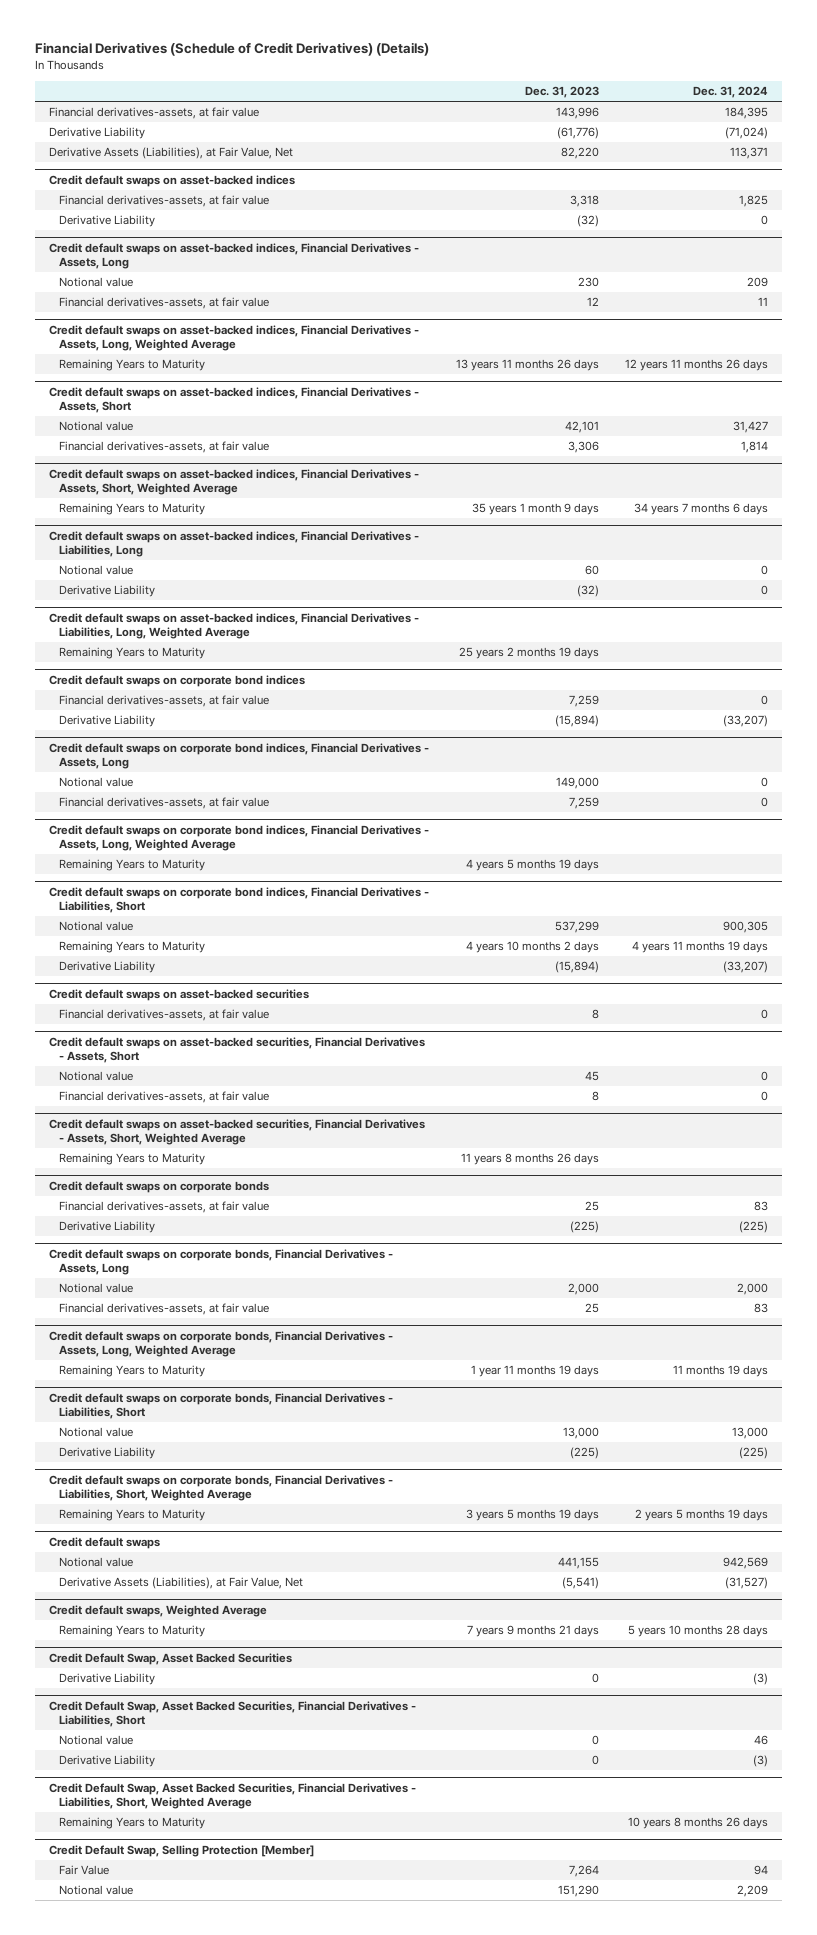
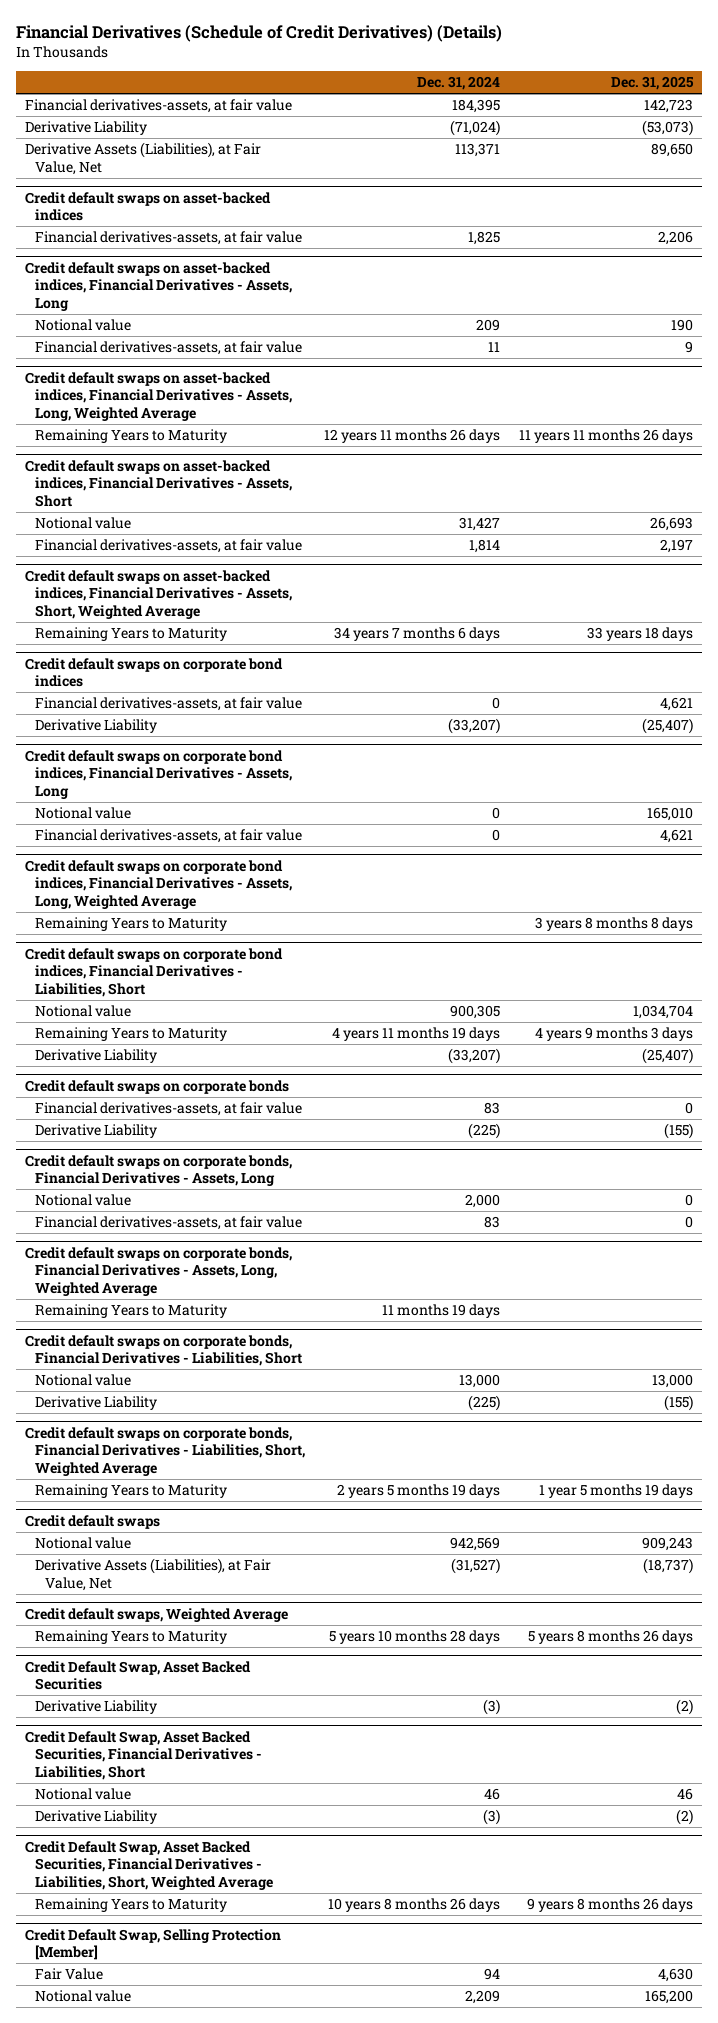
- | Dec. 31, 2023 | Dec. 31, 2024
+ | Dec. 31, 2024 | Dec. 31, 2025
@ Credit default swaps on asset-backed indices
- Derivative Liability | (32) | 0
- Credit default swaps on asset-backed indices, Financial Derivatives - Liabilities, Long
- Notional value | 60 | 0
- Derivative Liability | (32) | 0
- Credit default swaps on asset-backed indices, Financial Derivatives - Liabilities, Long, Weighted Average
- Remaining Years to Maturity | 25 years 2 months 19 days |
- Credit default swaps on asset-backed securities
- Financial derivatives-assets, at fair value | 8 | 0
- Credit default swaps on asset-backed securities, Financial Derivatives - Assets, Short
- Notional value | 45 | 0
- Financial derivatives-assets, at fair value | 8 | 0
- Credit default swaps on asset-backed securities, Financial Derivatives - Assets, Short, Weighted Average
- Remaining Years to Maturity | 11 years 8 months 26 days |

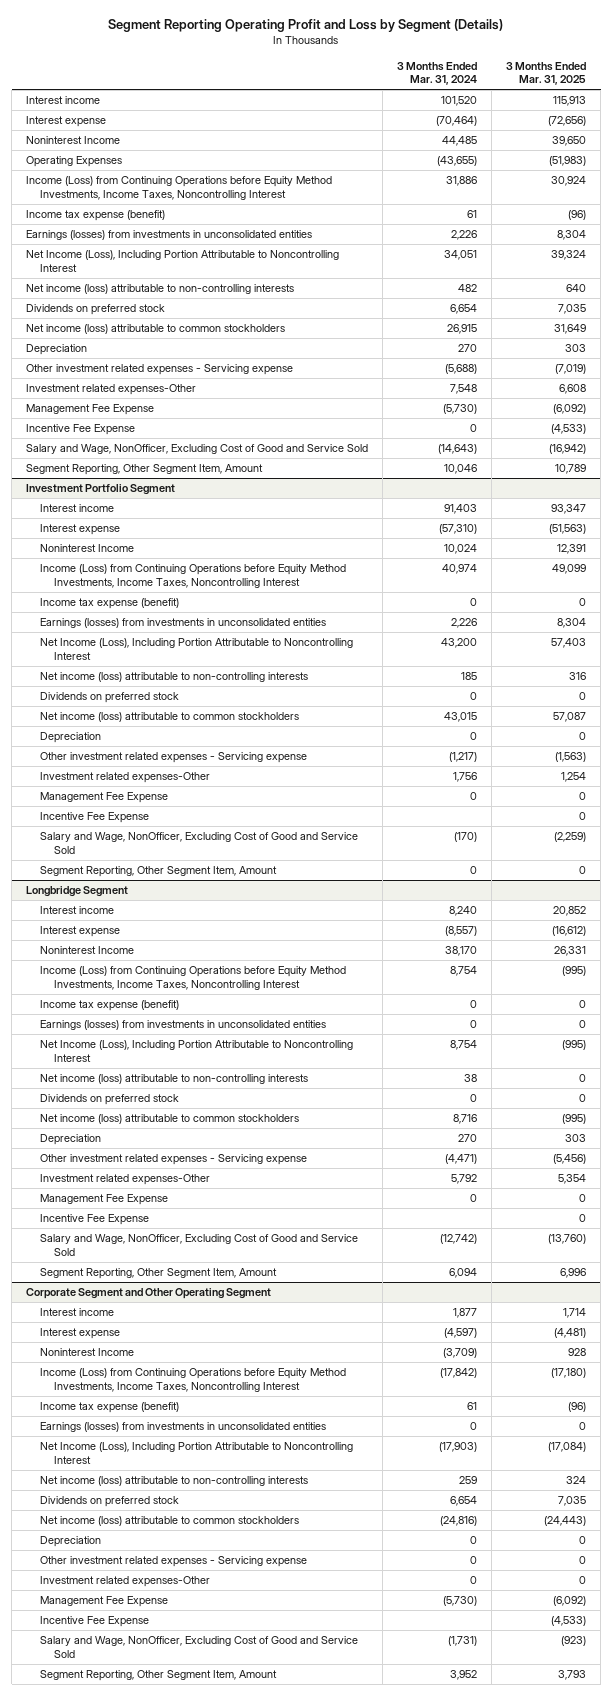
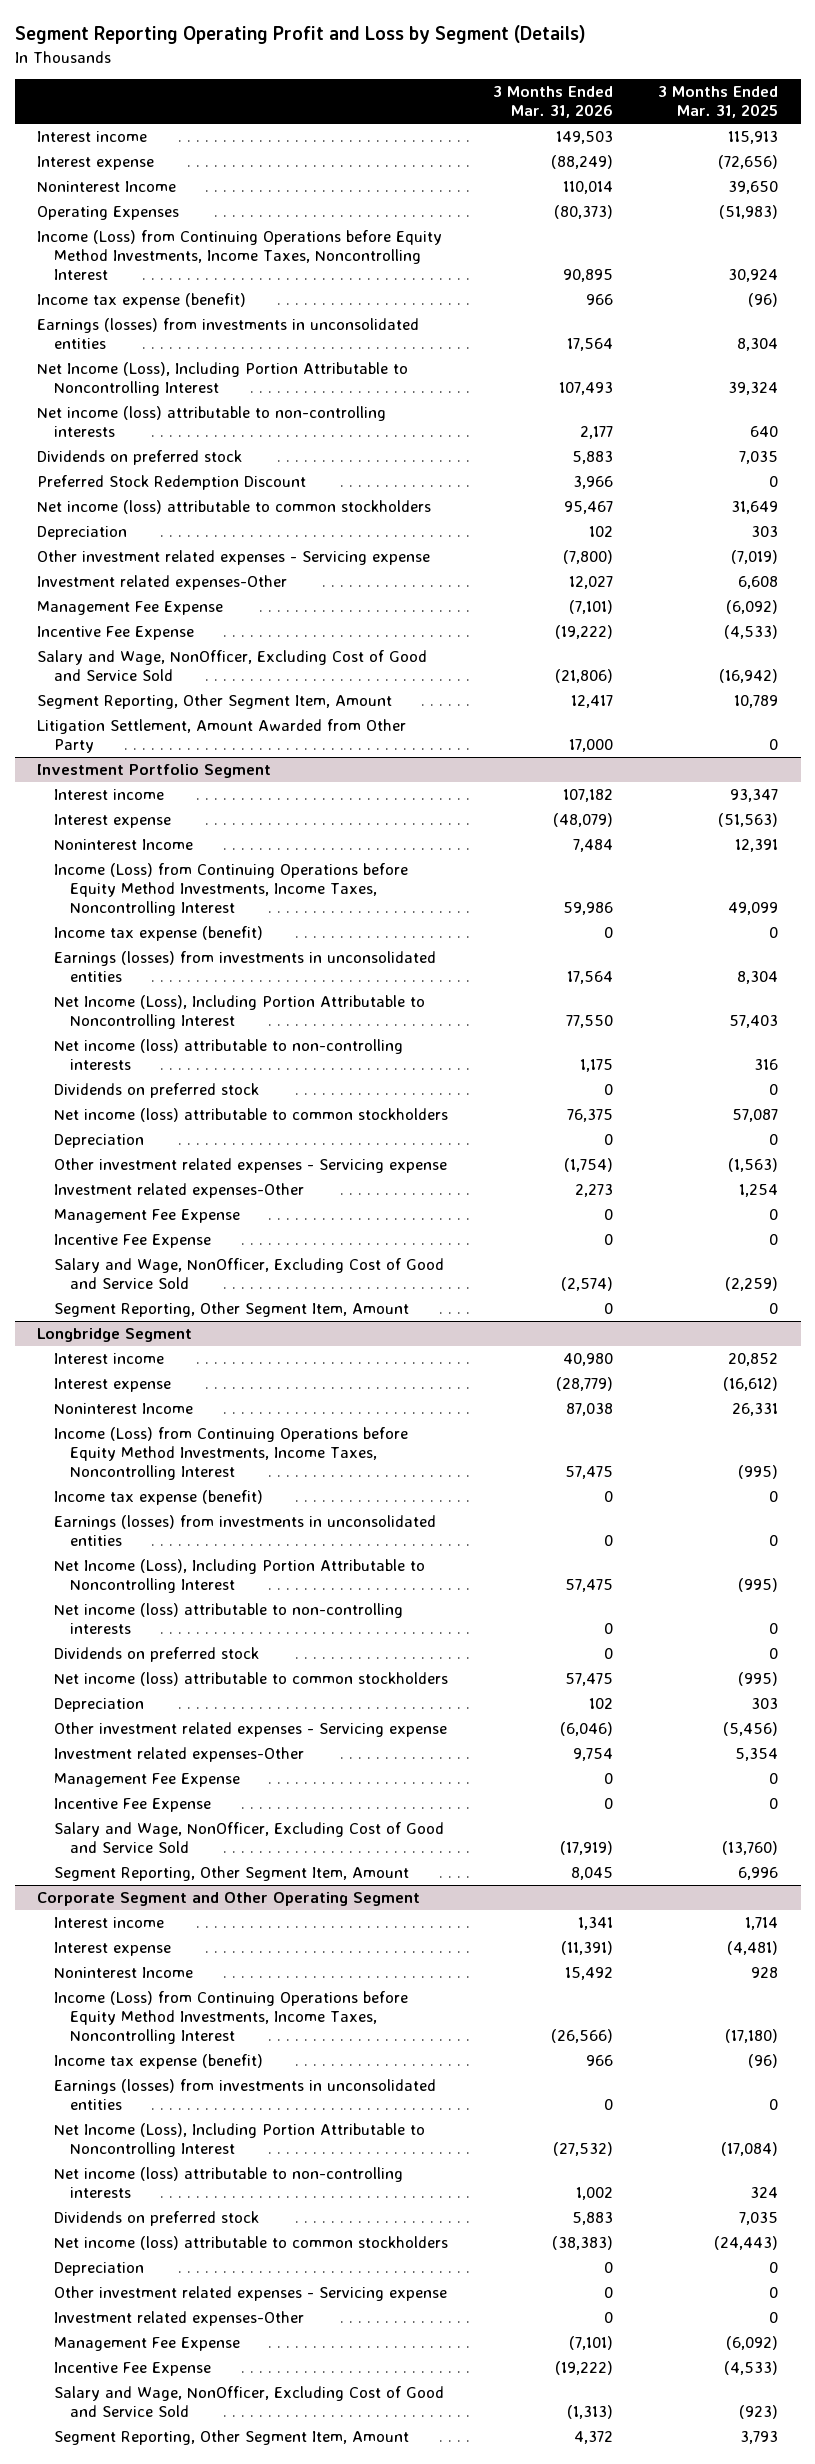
- | 3 Months Ended Mar. 31, 2024 | 3 Months Ended Mar. 31, 2025
+ | 3 Months Ended Mar. 31, 2026 | 3 Months Ended Mar. 31, 2025
+ Preferred Stock Redemption Discount | 3,966 | 0
+ Litigation Settlement, Amount Awarded from Other Party | 17,000 | 0

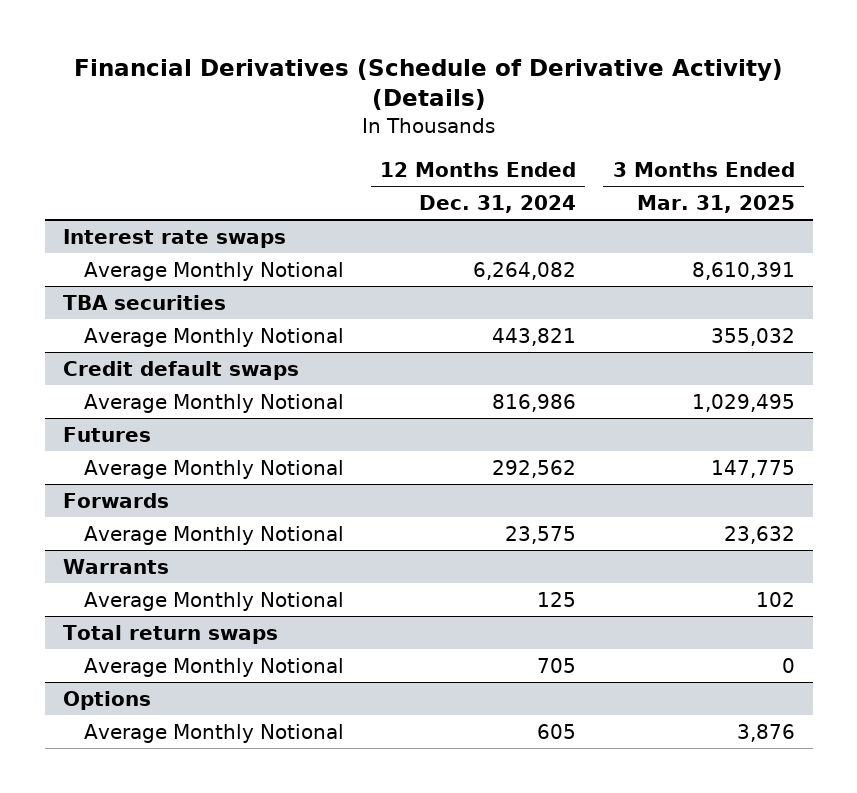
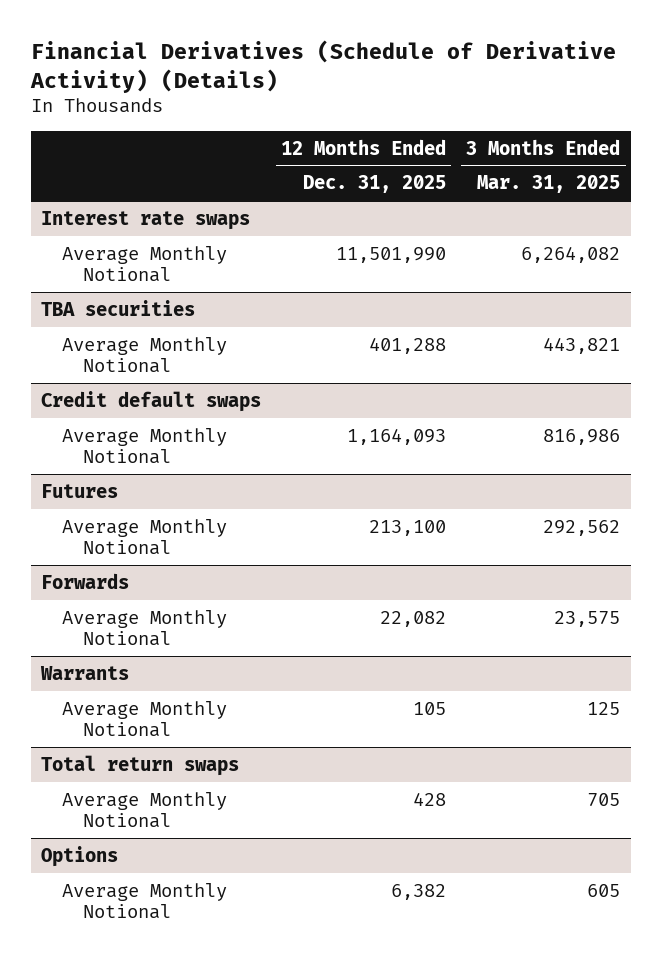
- | 12 Months Ended Dec. 31, 2024 | 3 Months Ended Mar. 31, 2025
+ | 12 Months Ended Dec. 31, 2025 | 3 Months Ended Mar. 31, 2025
@ Interest rate swaps
- Average Monthly Notional | 6,264,082 | 8,610,391
+ Average Monthly Notional | 11,501,990 | 6,264,082
@ TBA securities
- Average Monthly Notional | 443,821 | 355,032
+ Average Monthly Notional | 401,288 | 443,821
@ Credit default swaps
- Average Monthly Notional | 816,986 | 1,029,495
+ Average Monthly Notional | 1,164,093 | 816,986
@ Futures
- Average Monthly Notional | 292,562 | 147,775
+ Average Monthly Notional | 213,100 | 292,562
@ Forwards
- Average Monthly Notional | 23,575 | 23,632
+ Average Monthly Notional | 22,082 | 23,575
@ Warrants
- Average Monthly Notional | 125 | 102
+ Average Monthly Notional | 105 | 125
@ Total return swaps
- Average Monthly Notional | 705 | 0
+ Average Monthly Notional | 428 | 705
@ Options
- Average Monthly Notional | 605 | 3,876
+ Average Monthly Notional | 6,382 | 605

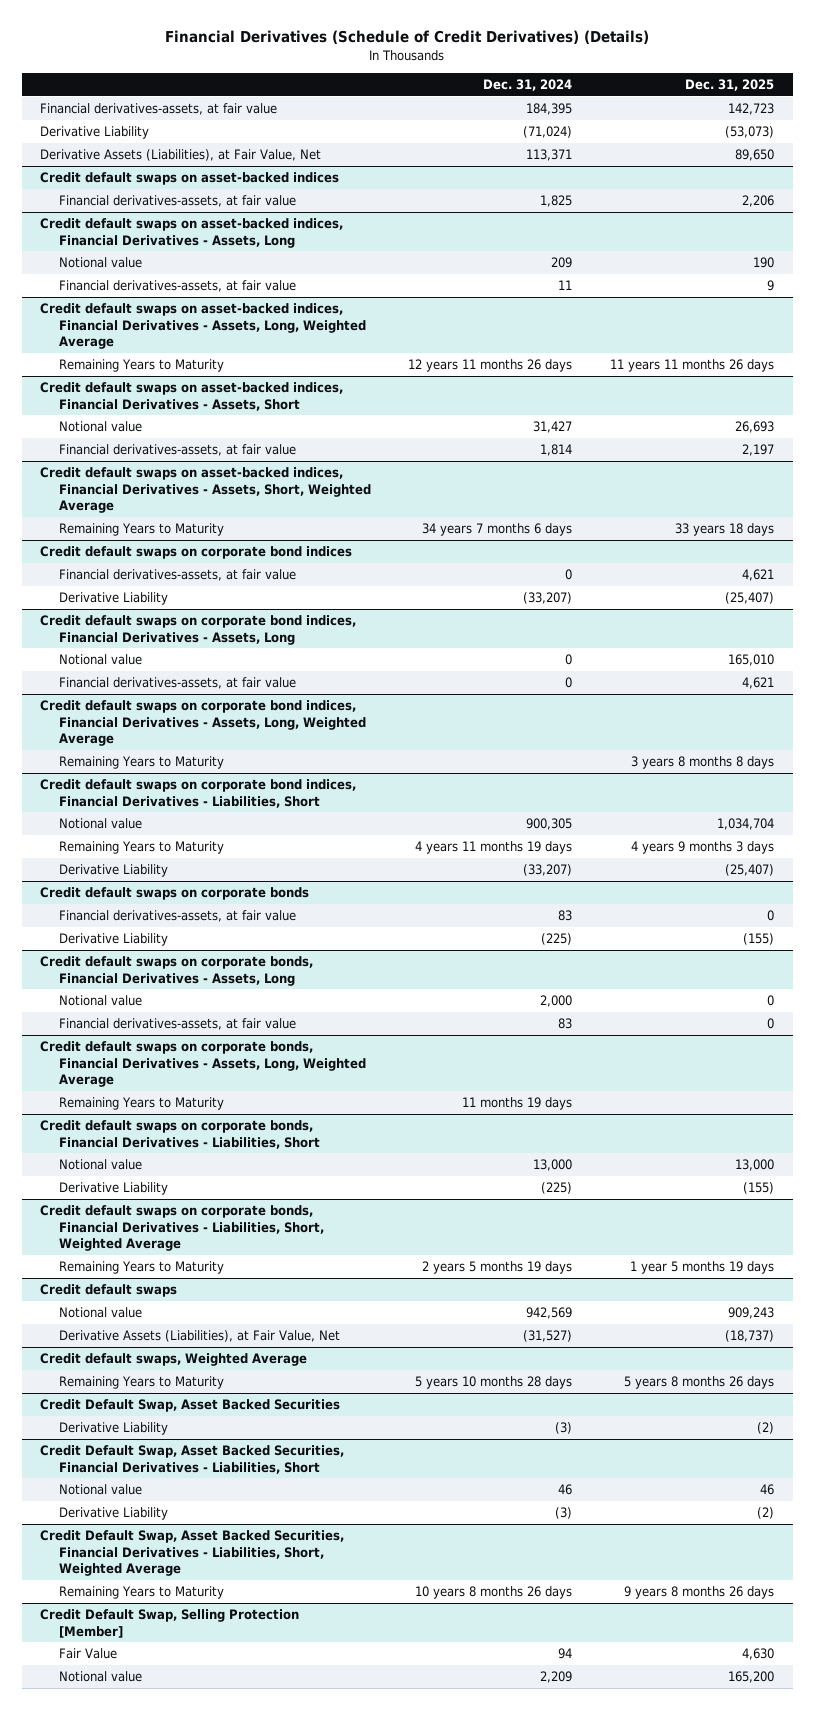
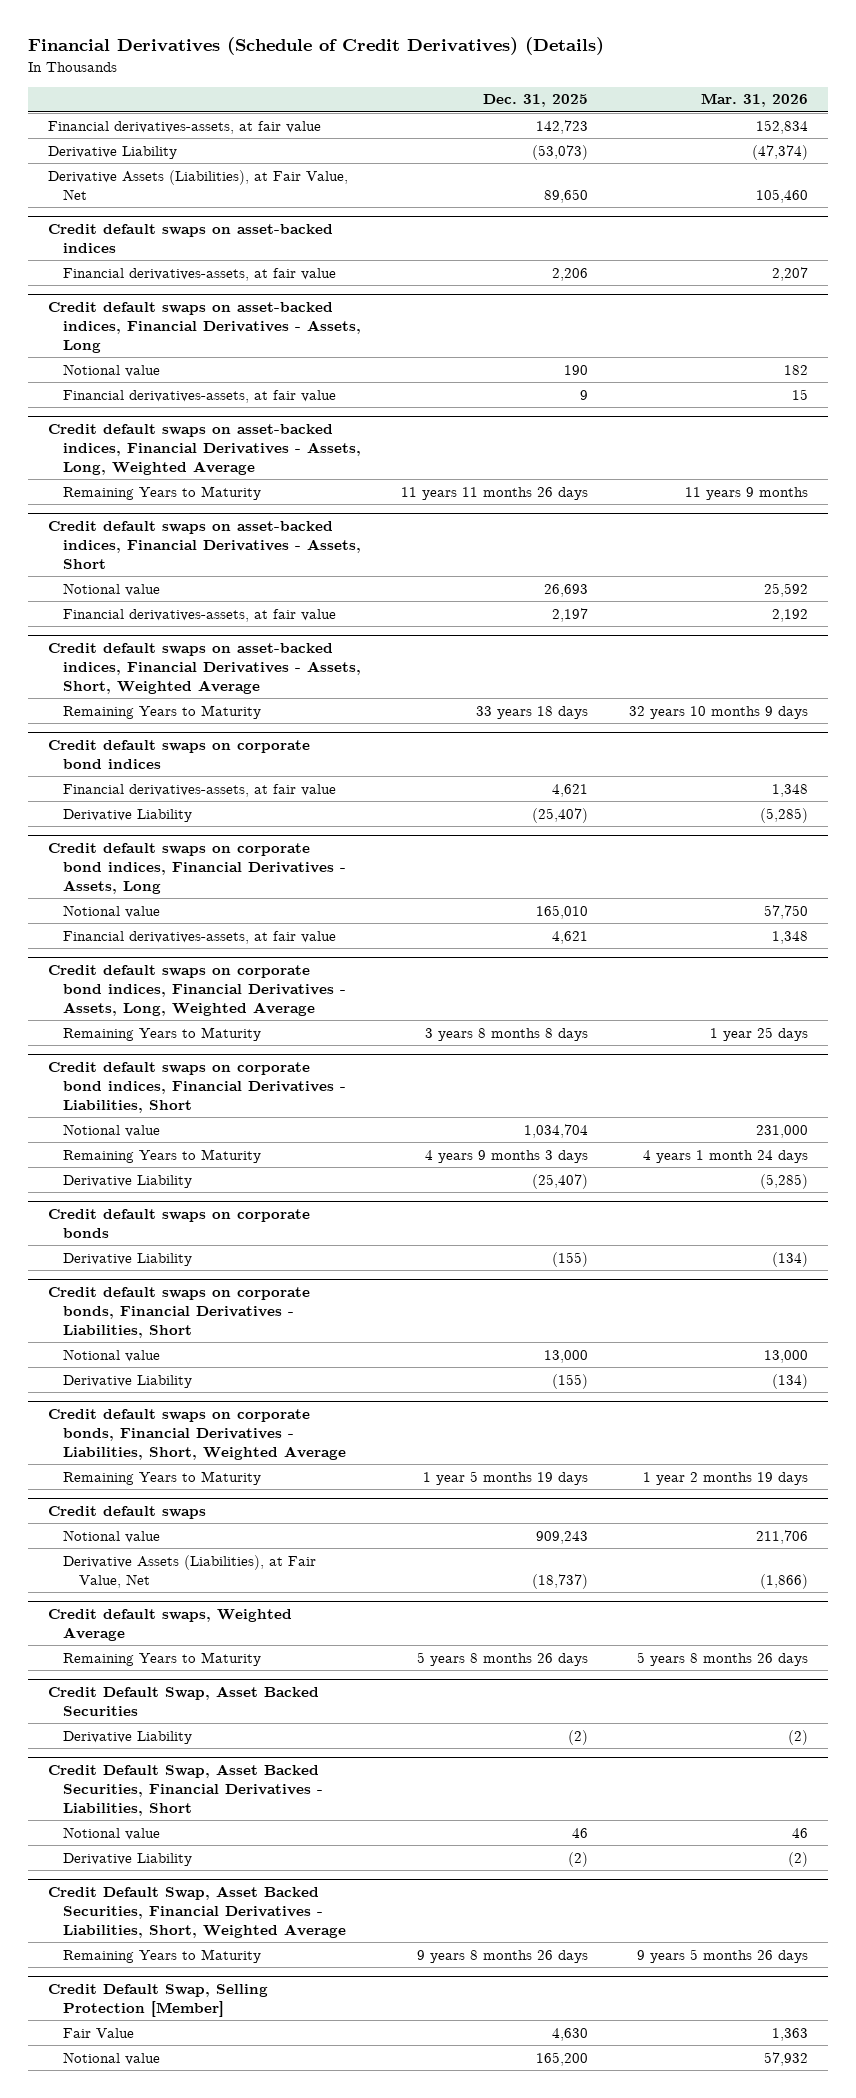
- | Dec. 31, 2024 | Dec. 31, 2025
+ | Dec. 31, 2025 | Mar. 31, 2026
@ Credit default swaps on corporate bonds
- Financial derivatives-assets, at fair value | 83 | 0
- Credit default swaps on corporate bonds, Financial Derivatives - Assets, Long
- Notional value | 2,000 | 0
- Financial derivatives-assets, at fair value | 83 | 0
- Credit default swaps on corporate bonds, Financial Derivatives - Assets, Long, Weighted Average
- Remaining Years to Maturity | 11 months 19 days |

